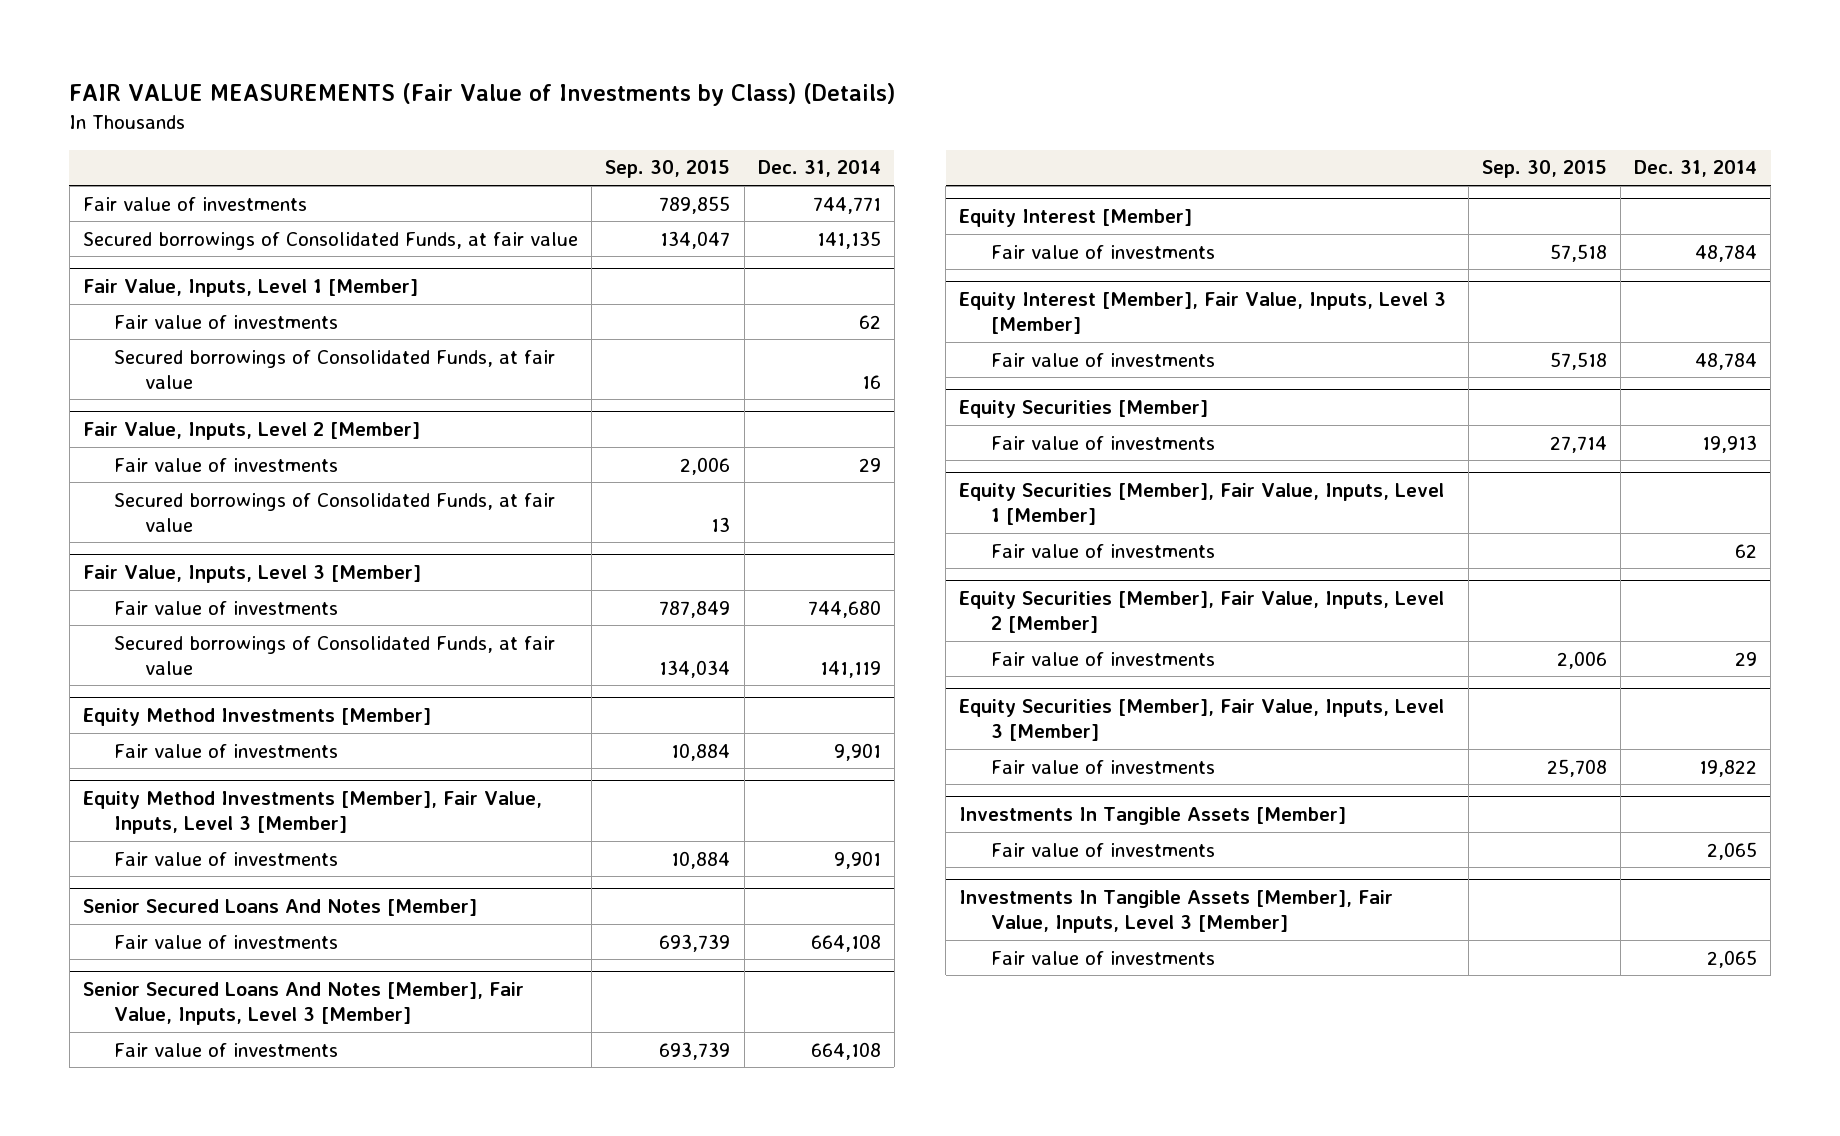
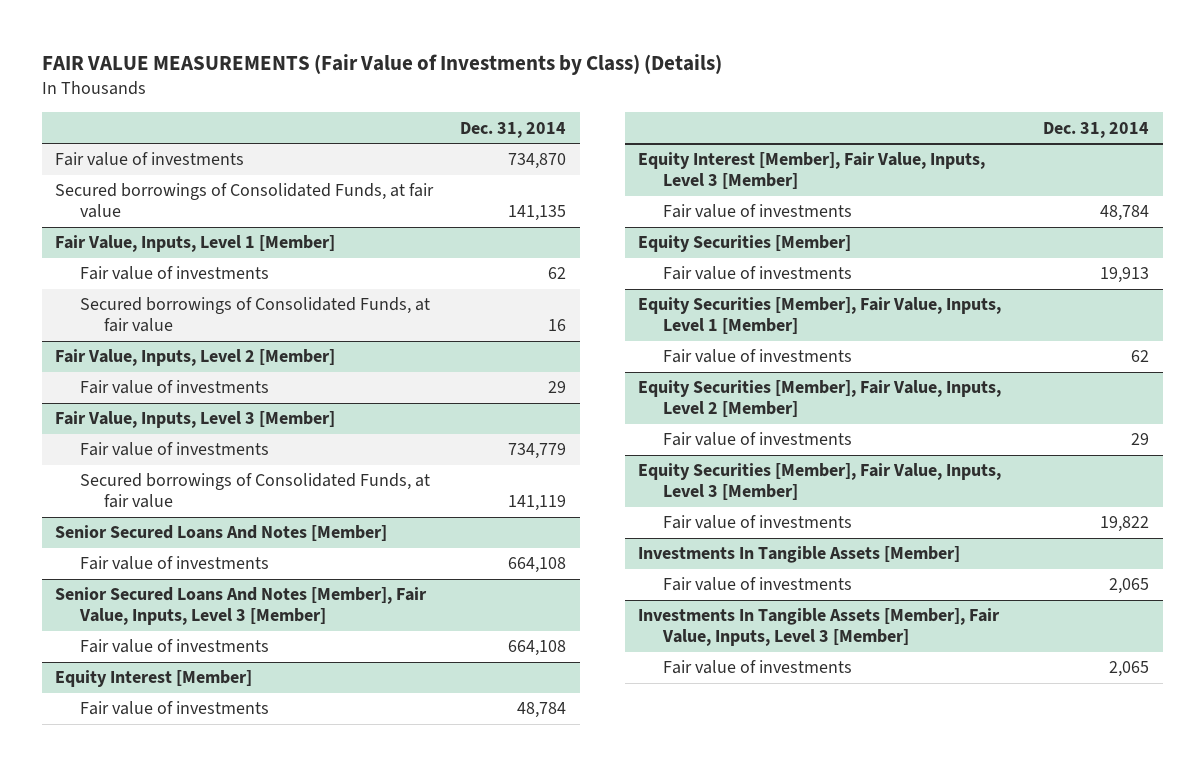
- | Sep. 30, 2015 | Dec. 31, 2014
+ | Dec. 31, 2014
- Fair value of investments | 789,855 | 744,771
+ Fair value of investments | 734,870
@ Fair Value, Inputs, Level 2 [Member]
- Secured borrowings of Consolidated Funds, at fair value | 13 |
@ Fair Value, Inputs, Level 3 [Member]
- Fair value of investments | 787,849 | 744,680
+ Fair value of investments | 734,779
- Equity Method Investments [Member]
- Fair value of investments | 10,884 | 9,901
- Equity Method Investments [Member], Fair Value, Inputs, Level 3 [Member]
- Fair value of investments | 10,884 | 9,901

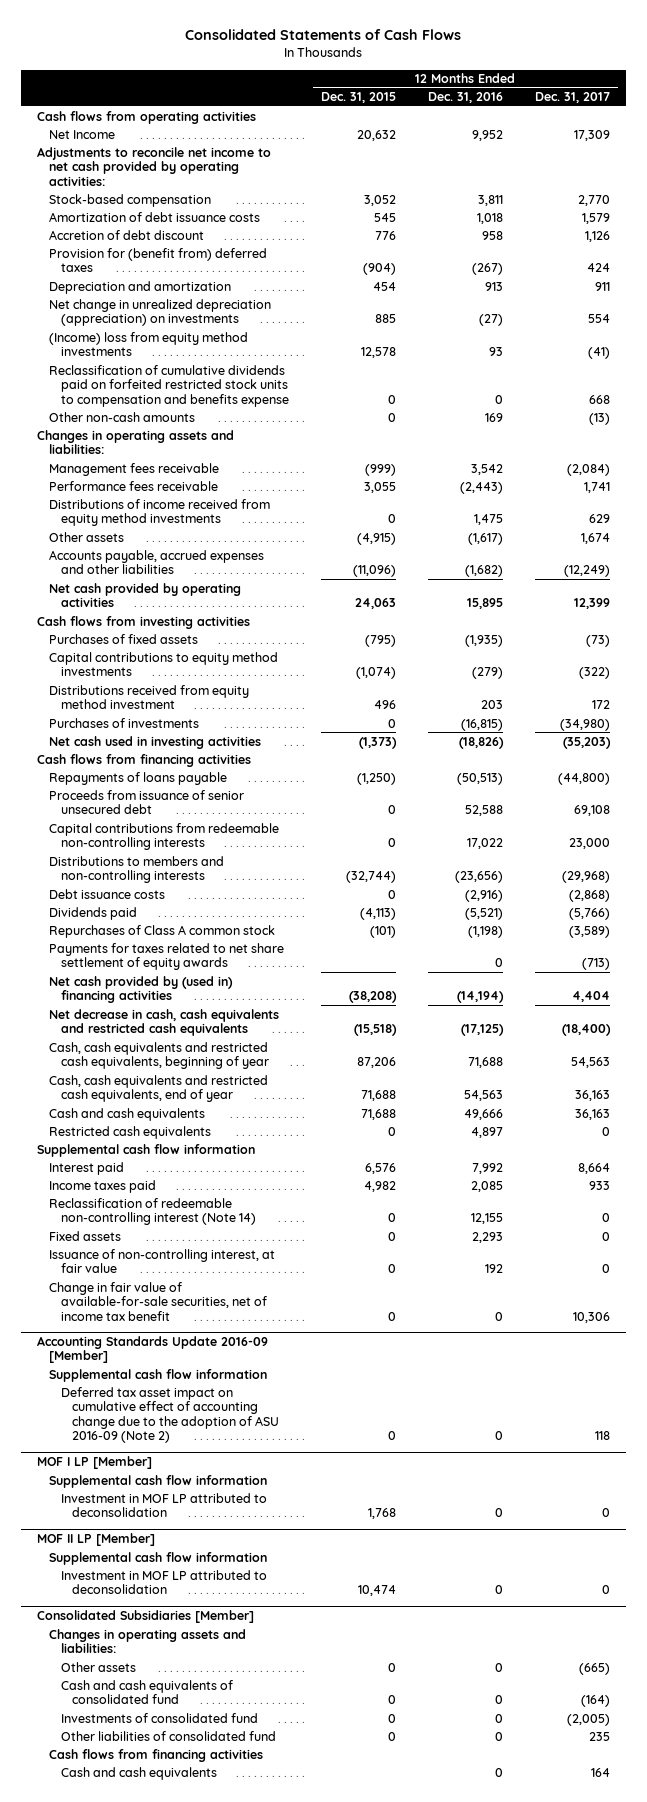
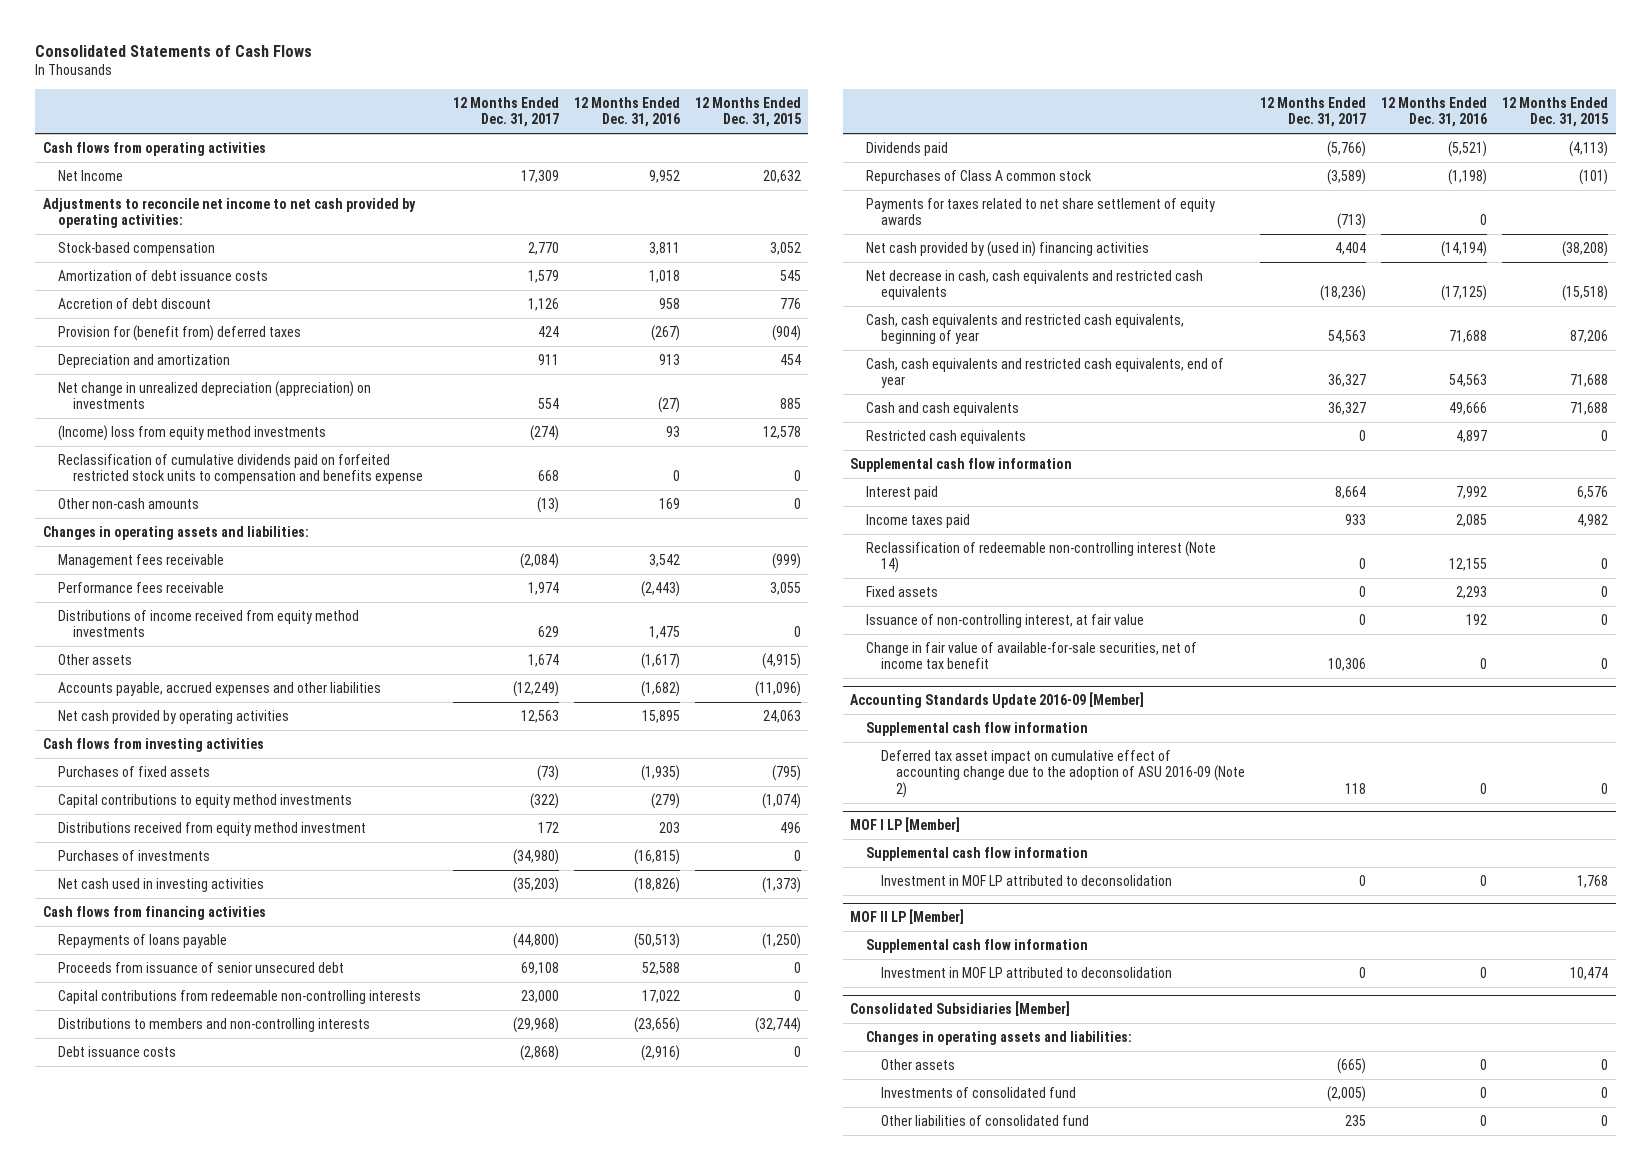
- | 12 Months Ended Dec. 31, 2015 | 12 Months Ended Dec. 31, 2016 | 12 Months Ended Dec. 31, 2017
+ | 12 Months Ended Dec. 31, 2017 | 12 Months Ended Dec. 31, 2016 | 12 Months Ended Dec. 31, 2015
- (Income) loss from equity method investments | 12,578 | 93 | (41)
+ (Income) loss from equity method investments | (274) | 93 | 12,578
- Performance fees receivable | 3,055 | (2,443) | 1,741
+ Performance fees receivable | 1,974 | (2,443) | 3,055
- Net cash provided by operating activities | 24,063 | 15,895 | 12,399
+ Net cash provided by operating activities | 12,563 | 15,895 | 24,063
- Net decrease in cash, cash equivalents and restricted cash equivalents | (15,518) | (17,125) | (18,400)
+ Net decrease in cash, cash equivalents and restricted cash equivalents | (18,236) | (17,125) | (15,518)
- Cash, cash equivalents and restricted cash equivalents, end of year | 71,688 | 54,563 | 36,163
- Cash and cash equivalents | 71,688 | 49,666 | 36,163
+ Cash, cash equivalents and restricted cash equivalents, end of year | 36,327 | 54,563 | 71,688
+ Cash and cash equivalents | 36,327 | 49,666 | 71,688
@ Consolidated Subsidiaries [Member]
- Cash and cash equivalents of consolidated fund | 0 | 0 | (164)
- Cash flows from financing activities
- Cash and cash equivalents | | 0 | 164

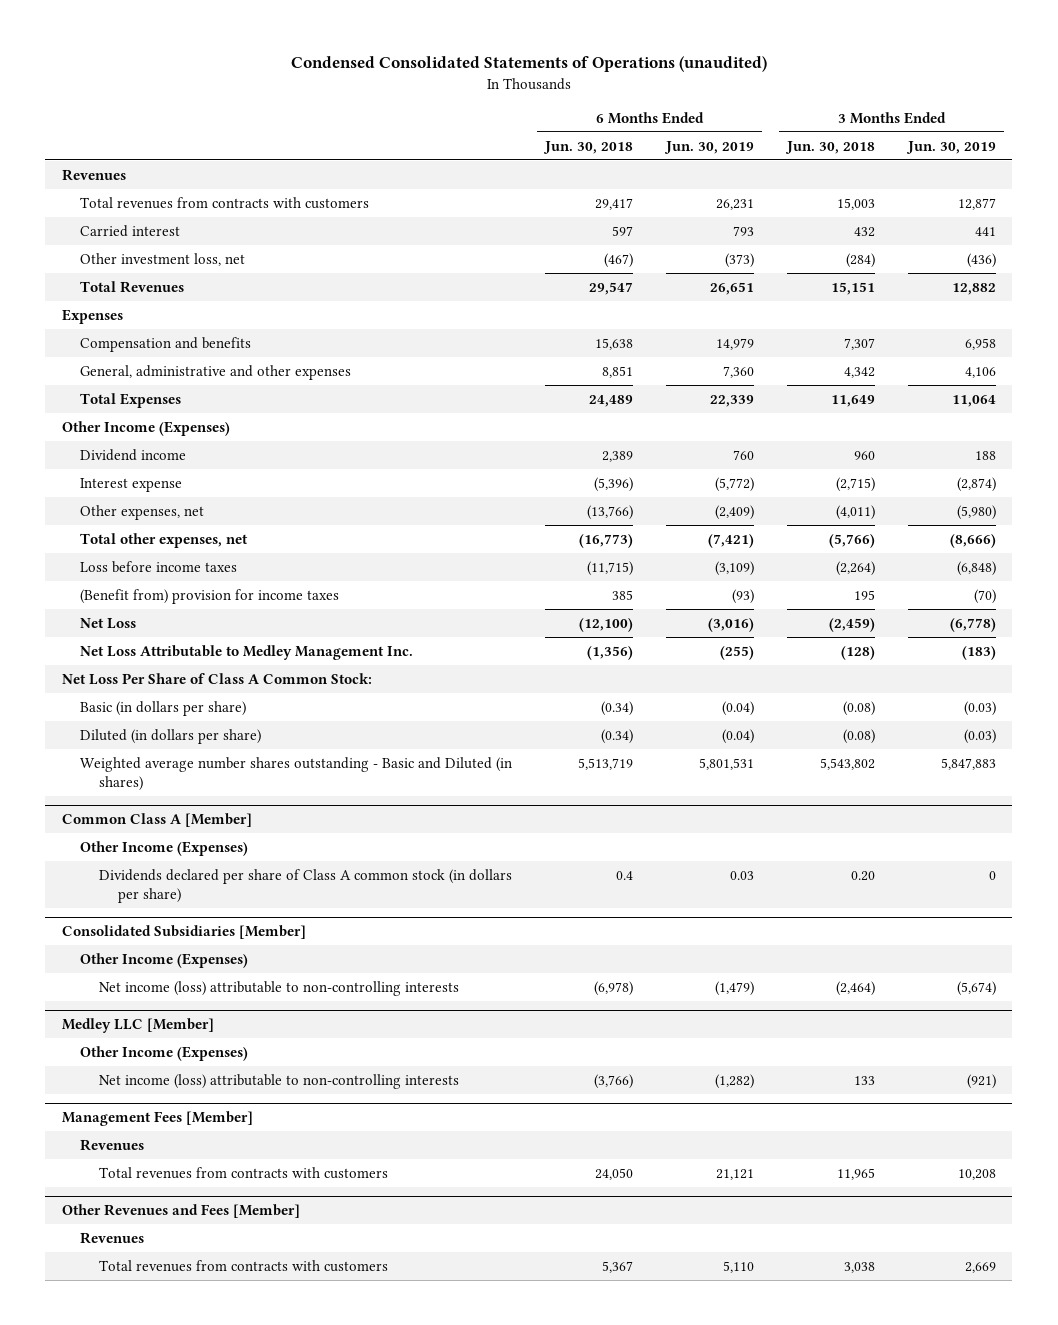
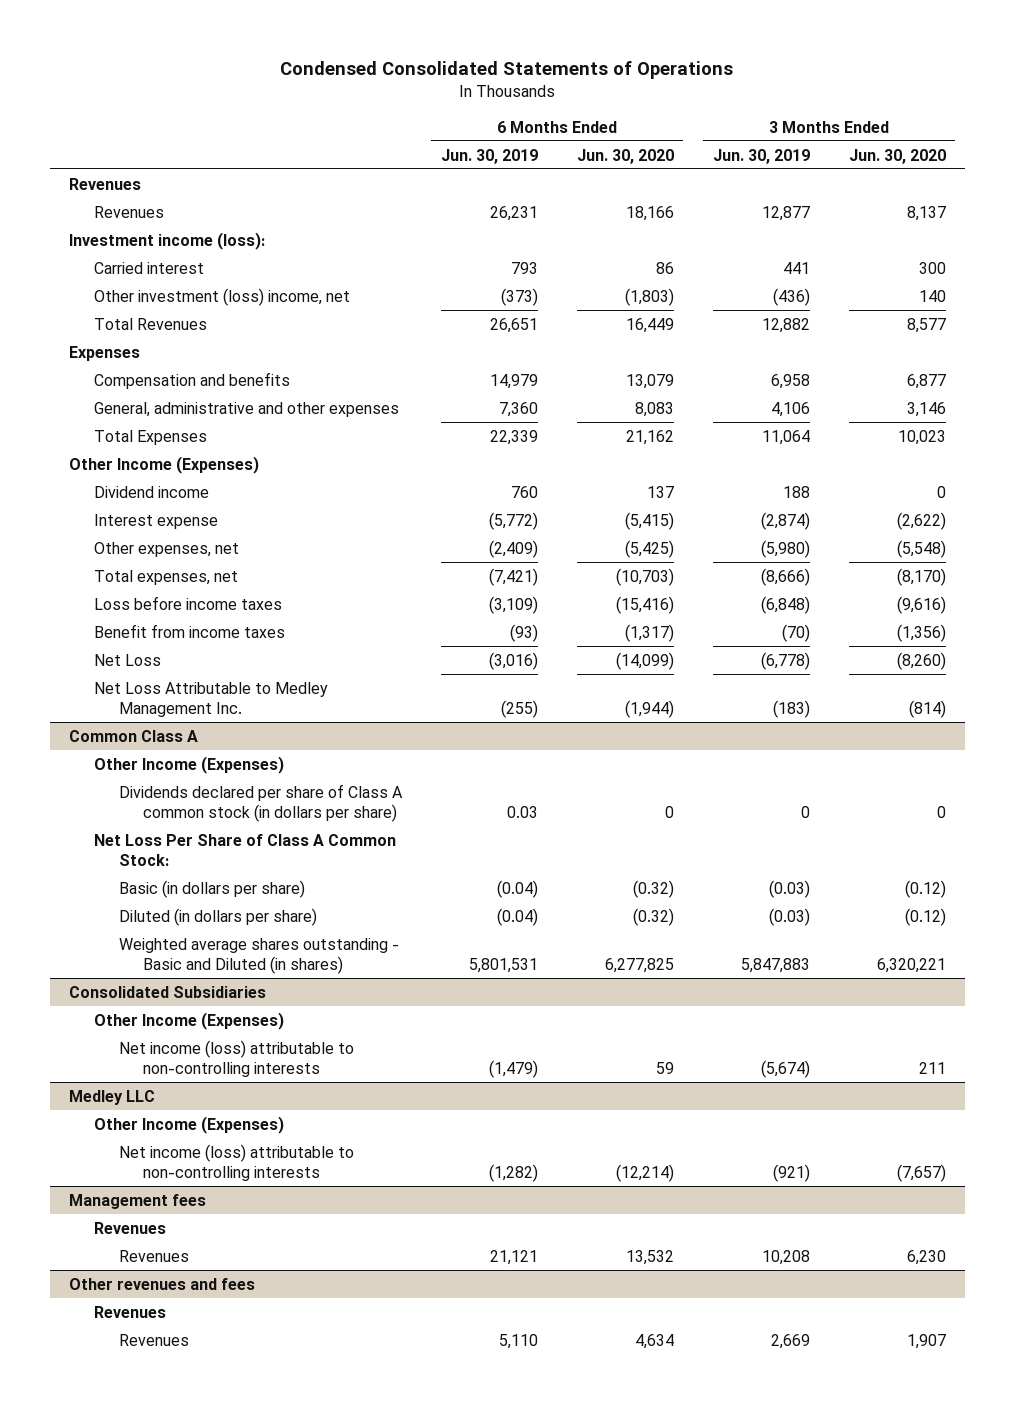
- Condensed Consolidated Statements of Operations (unaudited)
+ Condensed Consolidated Statements of Operations
- | 6 Months Ended Jun. 30, 2018 | 6 Months Ended Jun. 30, 2019 | 3 Months Ended Jun. 30, 2018 | 3 Months Ended Jun. 30, 2019
+ | 6 Months Ended Jun. 30, 2019 | 6 Months Ended Jun. 30, 2020 | 3 Months Ended Jun. 30, 2019 | 3 Months Ended Jun. 30, 2020
- Total revenues from contracts with customers | 29,417 | 26,231 | 15,003 | 12,877
+ Revenues | 26,231 | 18,166 | 12,877 | 8,137
+ Investment income (loss):
- Other investment loss, net | (467) | (373) | (284) | (436)
+ Other investment (loss) income, net | (373) | (1,803) | (436) | 140
- Total other expenses, net | (16,773) | (7,421) | (5,766) | (8,666)
+ Total expenses, net | (7,421) | (10,703) | (8,666) | (8,170)
- (Benefit from) provision for income taxes | 385 | (93) | 195 | (70)
+ Benefit from income taxes | (93) | (1,317) | (70) | (1,356)
+ Common Class A
+ Other Income (Expenses)
+ Dividends declared per share of Class A common stock (in dollars per share) | 0.03 | 0 | 0 | 0
- Weighted average number shares outstanding - Basic and Diluted (in shares) | 5,513,719 | 5,801,531 | 5,543,802 | 5,847,883
- Common Class A [Member]
- Other Income (Expenses)
- Dividends declared per share of Class A common stock (in dollars per share) | 0.4 | 0.03 | 0.20 | 0
- Consolidated Subsidiaries [Member]
+ Weighted average shares outstanding - Basic and Diluted (in shares) | 5,801,531 | 6,277,825 | 5,847,883 | 6,320,221
+ Consolidated Subsidiaries
- Medley LLC [Member]
+ Medley LLC
- Management Fees [Member]
+ Management fees
- Total revenues from contracts with customers | 24,050 | 21,121 | 11,965 | 10,208
- Other Revenues and Fees [Member]
+ Revenues | 21,121 | 13,532 | 10,208 | 6,230
+ Other revenues and fees
- Total revenues from contracts with customers | 5,367 | 5,110 | 3,038 | 2,669
+ Revenues | 5,110 | 4,634 | 2,669 | 1,907

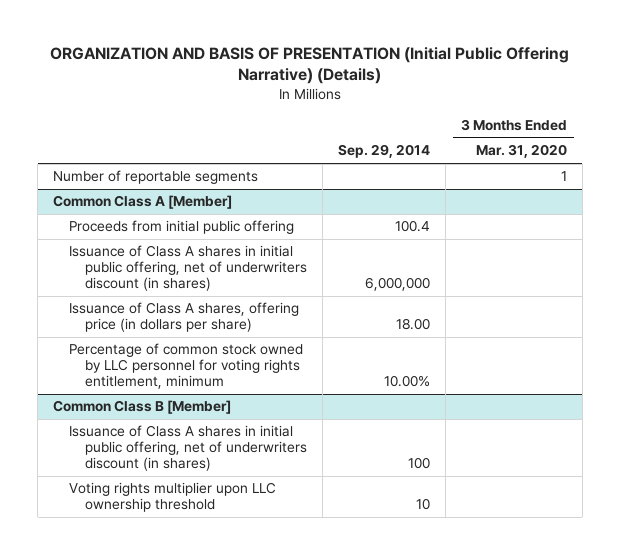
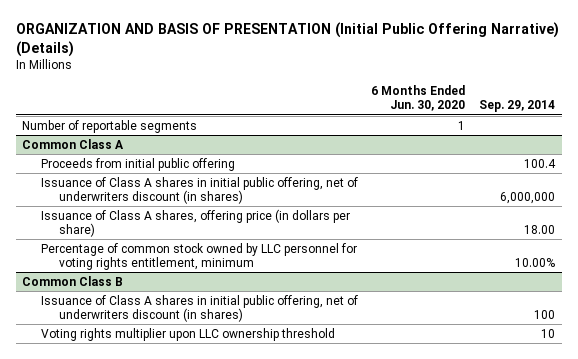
- | Sep. 29, 2014 | 3 Months Ended Mar. 31, 2020
+ | 6 Months Ended Jun. 30, 2020 | Sep. 29, 2014
- Common Class A [Member]
+ Common Class A
- Common Class B [Member]
+ Common Class B

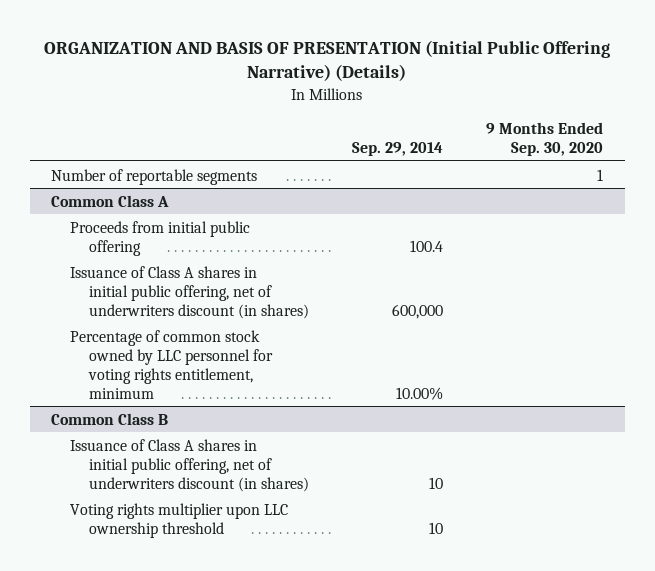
- | 6 Months Ended Jun. 30, 2020 | Sep. 29, 2014
+ | Sep. 29, 2014 | 9 Months Ended Sep. 30, 2020
@ Common Class A
- Issuance of Class A shares in initial public offering, net of underwriters discount (in shares) | | 6,000,000
- Issuance of Class A shares, offering price (in dollars per share) | | 18.00
+ Issuance of Class A shares in initial public offering, net of underwriters discount (in shares) | 600,000 |
@ Common Class B
- Issuance of Class A shares in initial public offering, net of underwriters discount (in shares) | | 100
+ Issuance of Class A shares in initial public offering, net of underwriters discount (in shares) | 10 |

